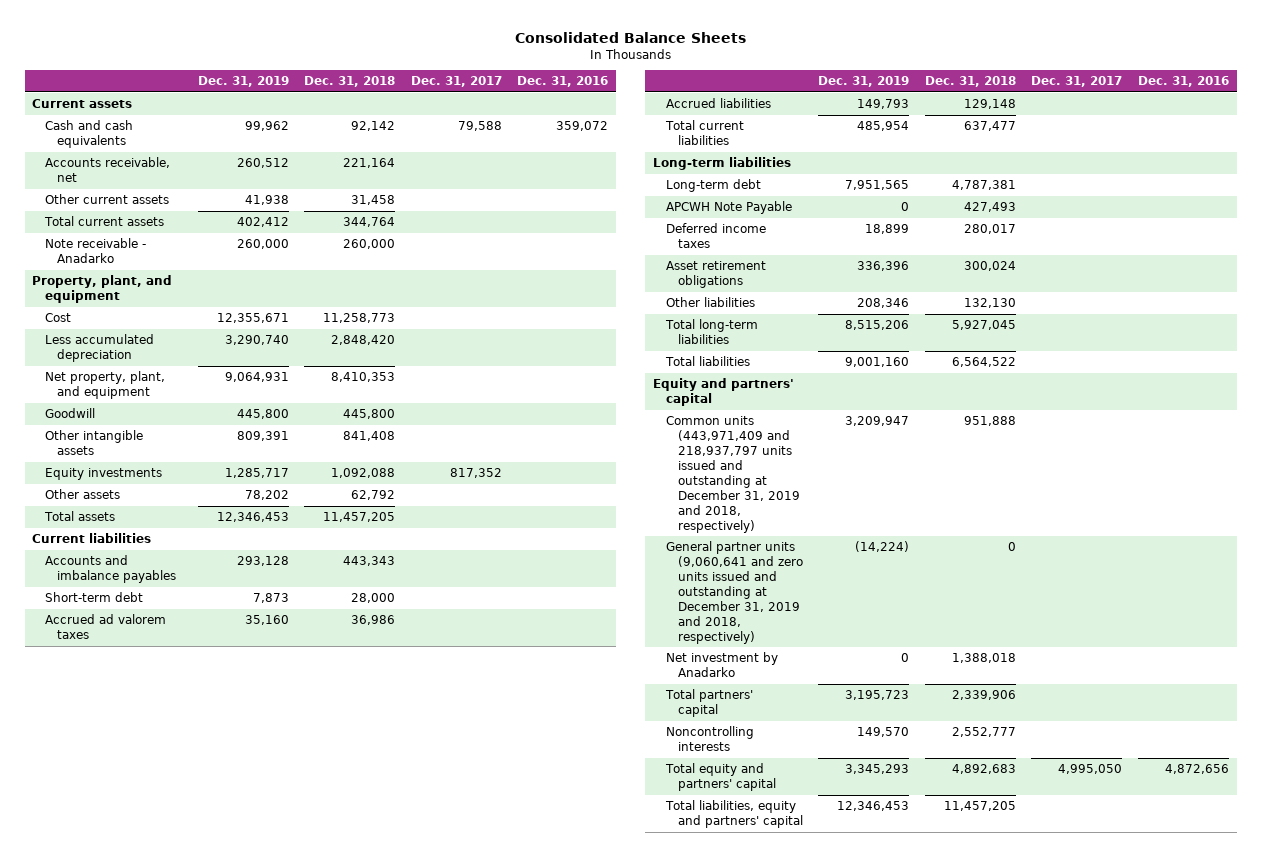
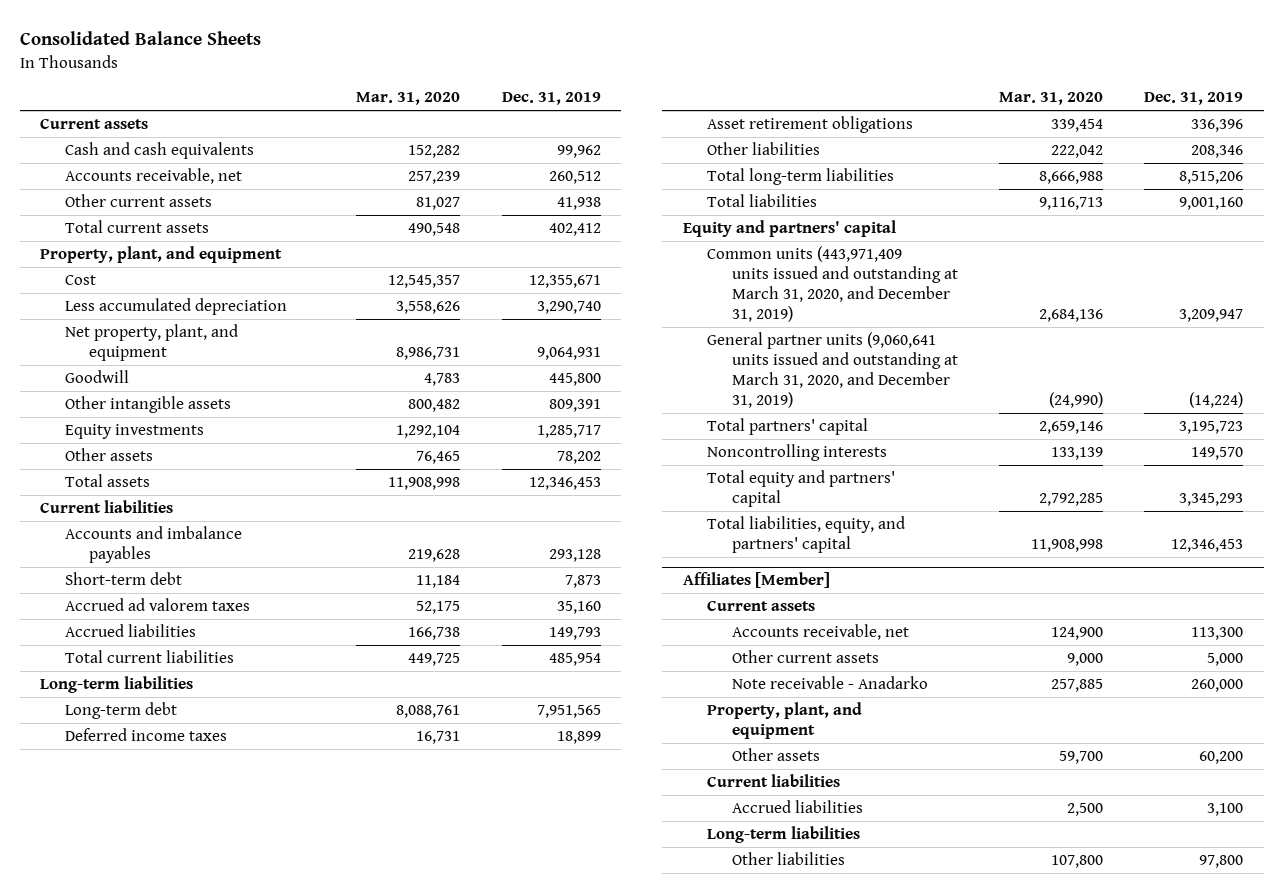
- | Dec. 31, 2019 | Dec. 31, 2018 | Dec. 31, 2017 | Dec. 31, 2016
+ | Mar. 31, 2020 | Dec. 31, 2019
- Note receivable - Anadarko | 260,000 | 260,000 | |
- APCWH Note Payable | 0 | 427,493 | |
- Common units (443,971,409 and 218,937,797 units issued and outstanding at December 31, 2019 and 2018, respectively) | 3,209,947 | 951,888 | |
- General partner units (9,060,641 and zero units issued and outstanding at December 31, 2019 and 2018, respectively) | (14,224) | 0 | |
- Net investment by Anadarko | 0 | 1,388,018 | |
+ Common units (443,971,409 units issued and outstanding at March 31, 2020, and December 31, 2019) | 2,684,136 | 3,209,947
+ General partner units (9,060,641 units issued and outstanding at March 31, 2020, and December 31, 2019) | (24,990) | (14,224)
- Total liabilities, equity and partners' capital | 12,346,453 | 11,457,205 | |
+ Total liabilities, equity, and partners' capital | 11,908,998 | 12,346,453
+ Affiliates [Member]
+ Current assets
+ Accounts receivable, net | 124,900 | 113,300
+ Other current assets | 9,000 | 5,000
+ Note receivable - Anadarko | 257,885 | 260,000
+ Property, plant, and equipment
+ Other assets | 59,700 | 60,200
+ Current liabilities
+ Accrued liabilities | 2,500 | 3,100
+ Long-term liabilities
+ Other liabilities | 107,800 | 97,800

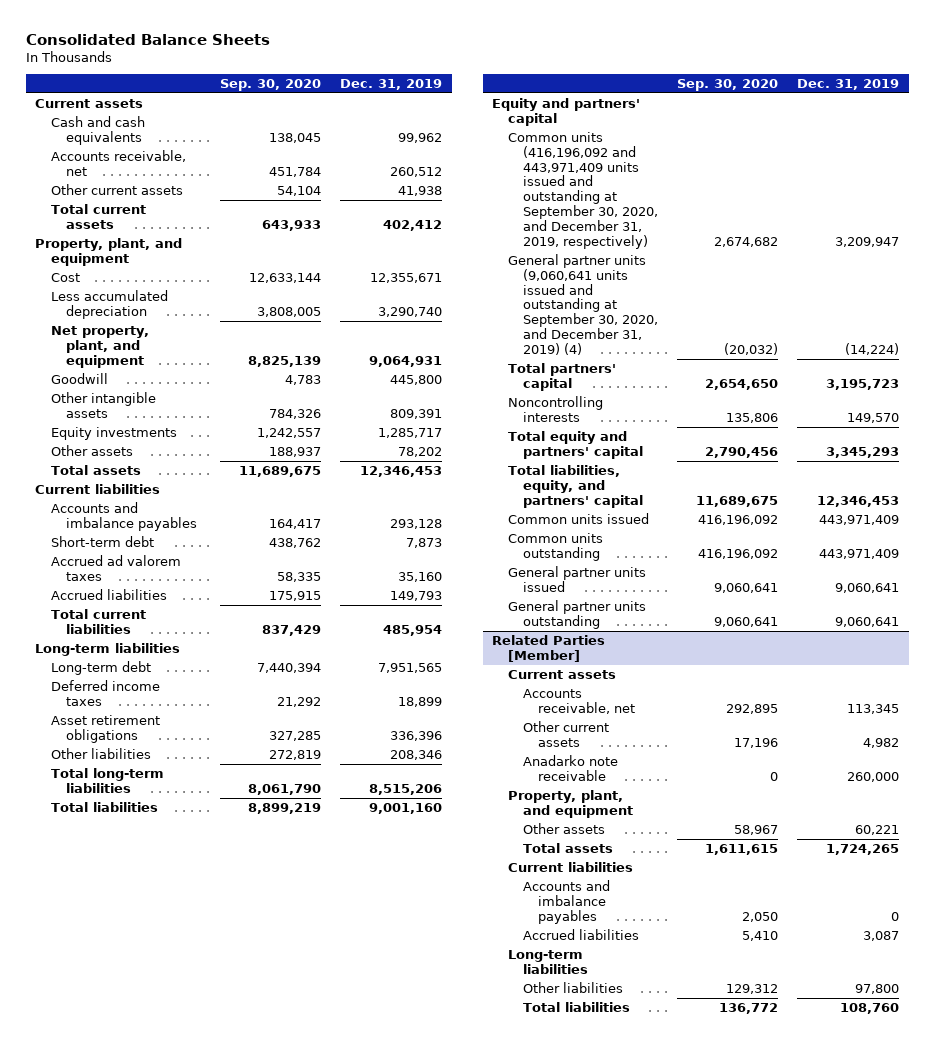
- | Mar. 31, 2020 | Dec. 31, 2019
+ | Sep. 30, 2020 | Dec. 31, 2019
- Common units (443,971,409 units issued and outstanding at March 31, 2020, and December 31, 2019) | 2,684,136 | 3,209,947
- General partner units (9,060,641 units issued and outstanding at March 31, 2020, and December 31, 2019) | (24,990) | (14,224)
+ Common units (416,196,092 and 443,971,409 units issued and outstanding at September 30, 2020, and December 31, 2019, respectively) | 2,674,682 | 3,209,947
+ General partner units (9,060,641 units issued and outstanding at September 30, 2020, and December 31, 2019) (4) | (20,032) | (14,224)
- Affiliates [Member]
+ Common units issued | 416,196,092 | 443,971,409
+ Common units outstanding | 416,196,092 | 443,971,409
+ General partner units issued | 9,060,641 | 9,060,641
+ General partner units outstanding | 9,060,641 | 9,060,641
+ Related Parties [Member]
- Accounts receivable, net | 124,900 | 113,300
- Other current assets | 9,000 | 5,000
- Note receivable - Anadarko | 257,885 | 260,000
+ Accounts receivable, net | 292,895 | 113,345
+ Other current assets | 17,196 | 4,982
+ Anadarko note receivable | 0 | 260,000
- Other assets | 59,700 | 60,200
+ Other assets | 58,967 | 60,221
+ Total assets | 1,611,615 | 1,724,265
- Accrued liabilities | 2,500 | 3,100
+ Accounts and imbalance payables | 2,050 | 0
+ Accrued liabilities | 5,410 | 3,087
+ Total liabilities | 136,772 | 108,760

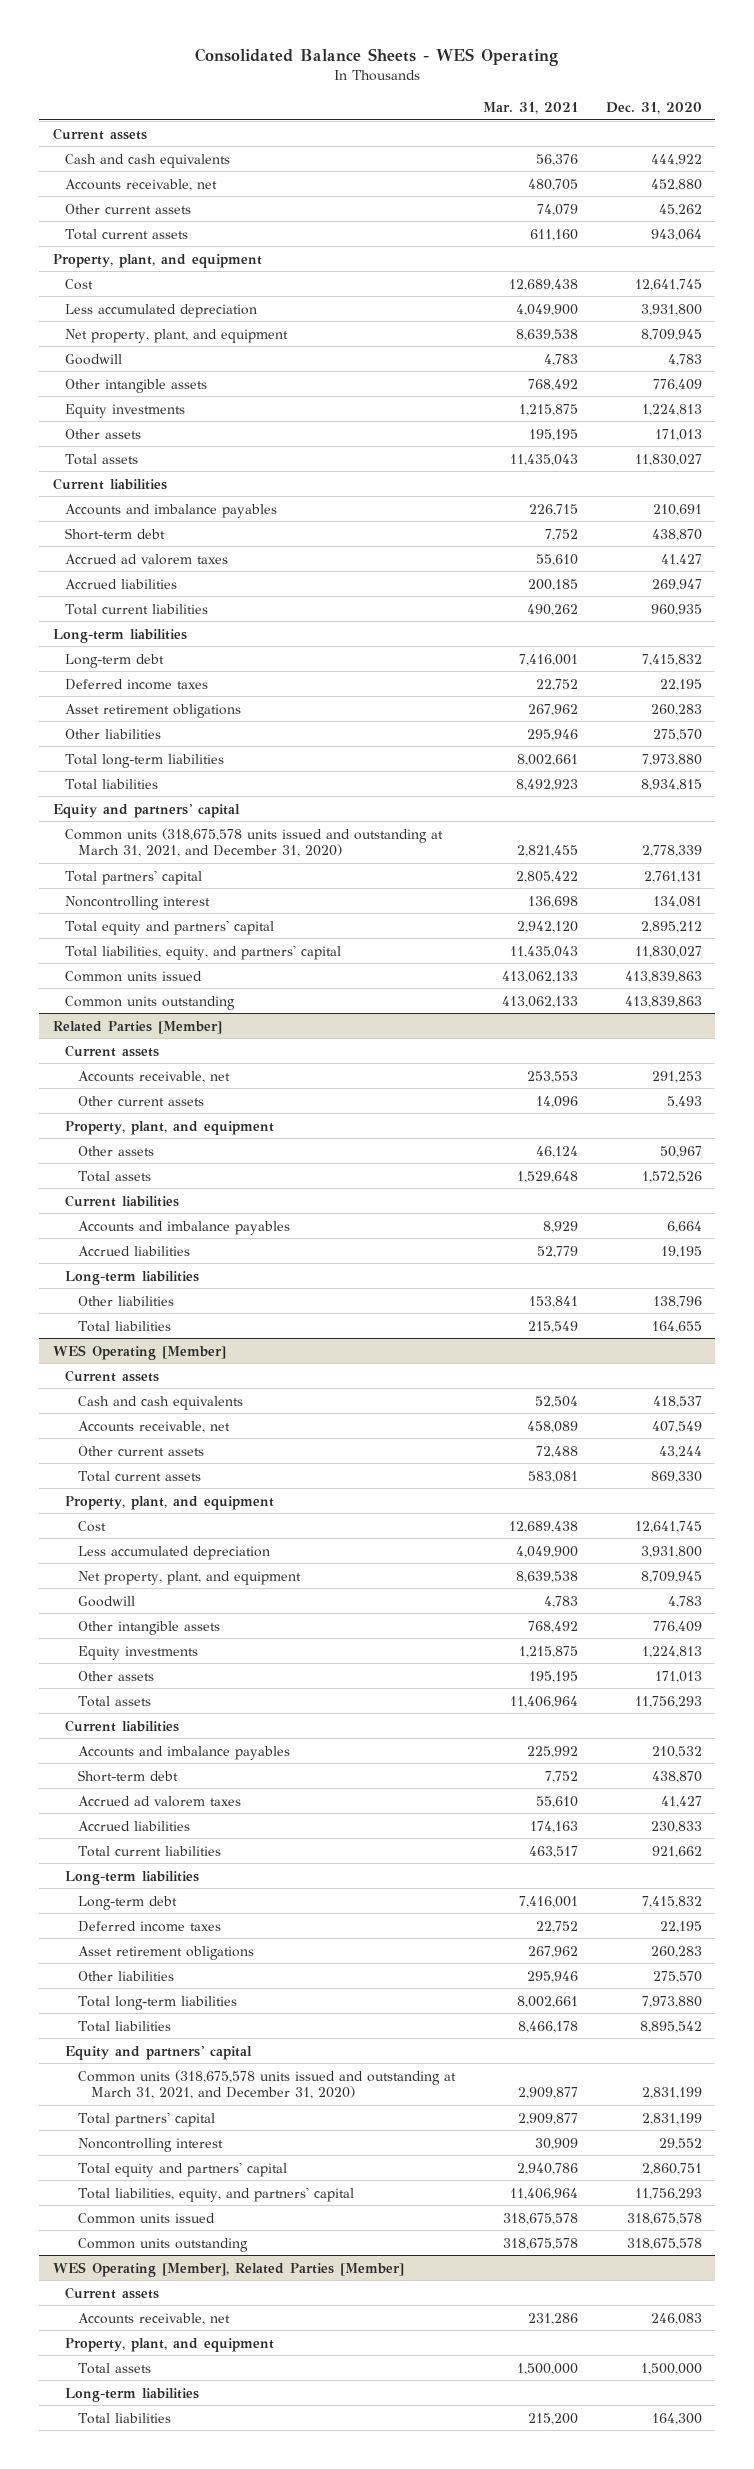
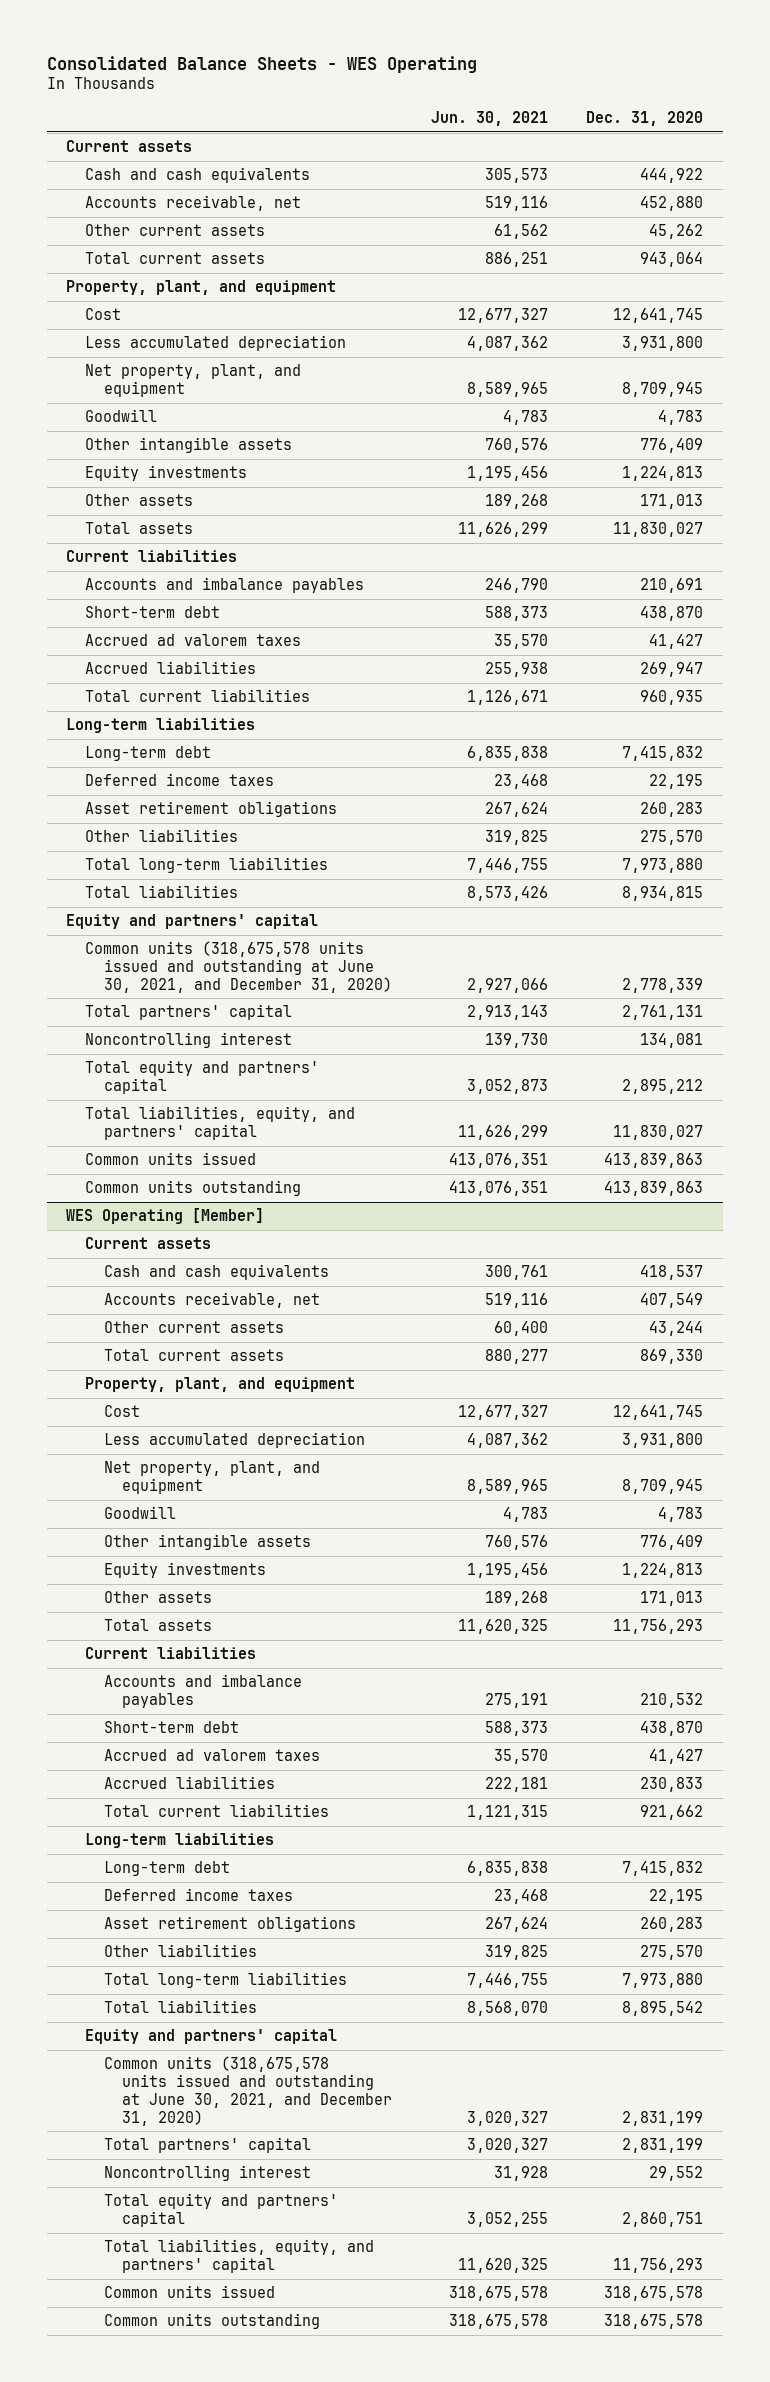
- | Mar. 31, 2021 | Dec. 31, 2020
+ | Jun. 30, 2021 | Dec. 31, 2020
- Common units (318,675,578 units issued and outstanding at March 31, 2021, and December 31, 2020) | 2,821,455 | 2,778,339
+ Common units (318,675,578 units issued and outstanding at June 30, 2021, and December 31, 2020) | 2,927,066 | 2,778,339
- Related Parties [Member]
- Current assets
- Accounts receivable, net | 253,553 | 291,253
- Other current assets | 14,096 | 5,493
- Property, plant, and equipment
- Other assets | 46,124 | 50,967
- Total assets | 1,529,648 | 1,572,526
- Current liabilities
- Accounts and imbalance payables | 8,929 | 6,664
- Accrued liabilities | 52,779 | 19,195
- Long-term liabilities
- Other liabilities | 153,841 | 138,796
- Total liabilities | 215,549 | 164,655
@ WES Operating [Member]
- Common units (318,675,578 units issued and outstanding at March 31, 2021, and December 31, 2020) | 2,909,877 | 2,831,199
+ Common units (318,675,578 units issued and outstanding at June 30, 2021, and December 31, 2020) | 3,020,327 | 2,831,199
- WES Operating [Member], Related Parties [Member]
- Current assets
- Accounts receivable, net | 231,286 | 246,083
- Property, plant, and equipment
- Total assets | 1,500,000 | 1,500,000
- Long-term liabilities
- Total liabilities | 215,200 | 164,300

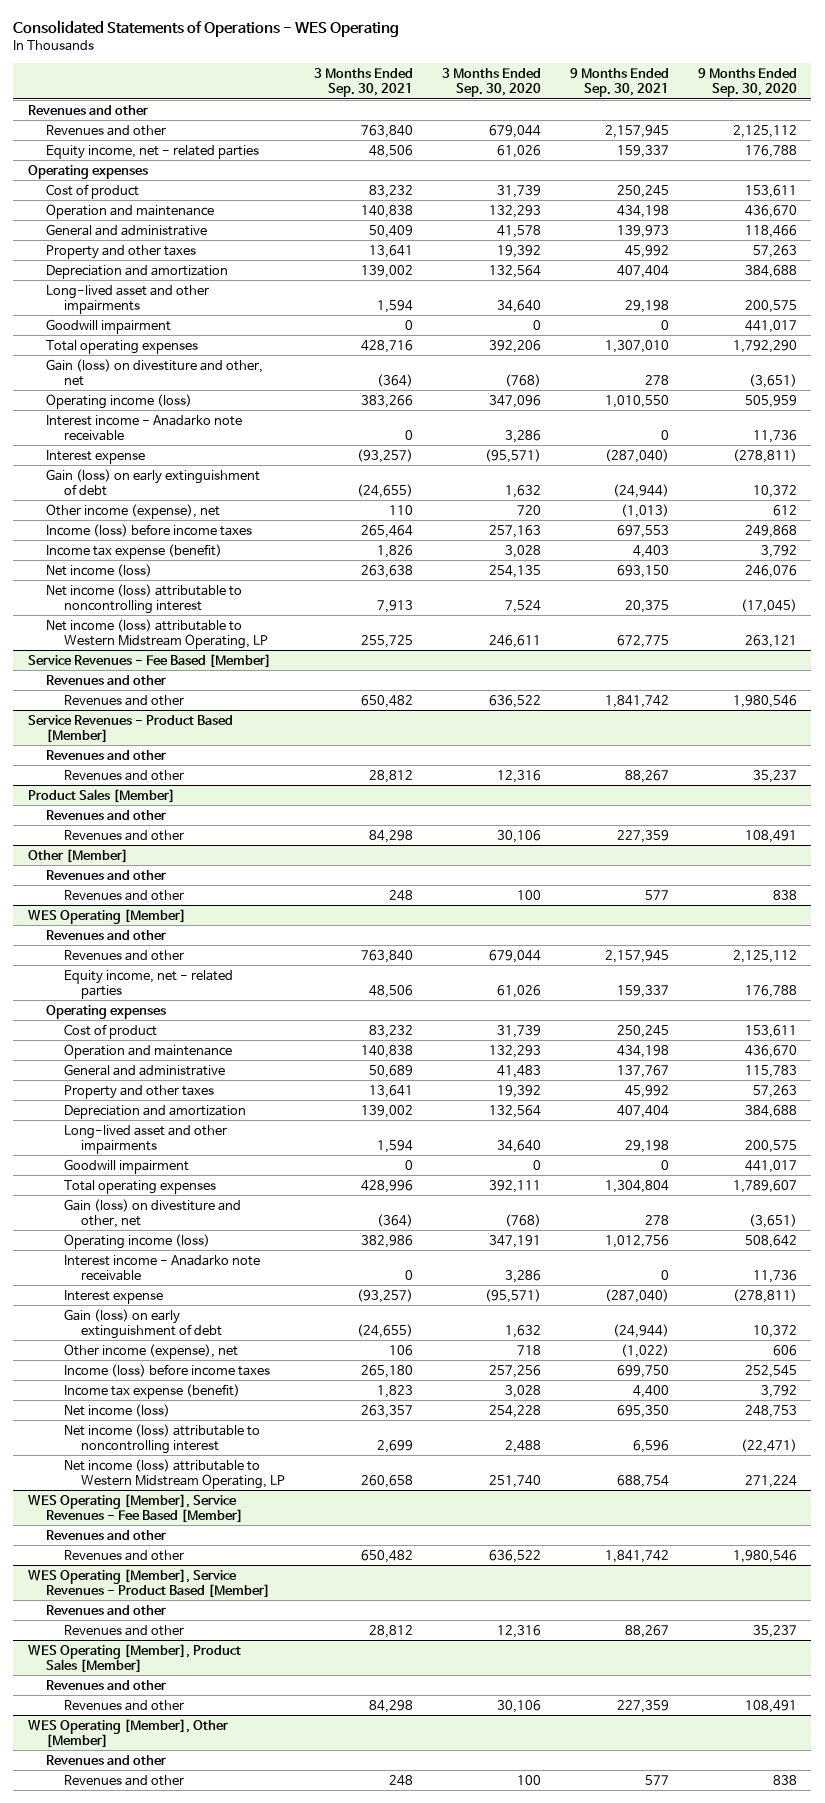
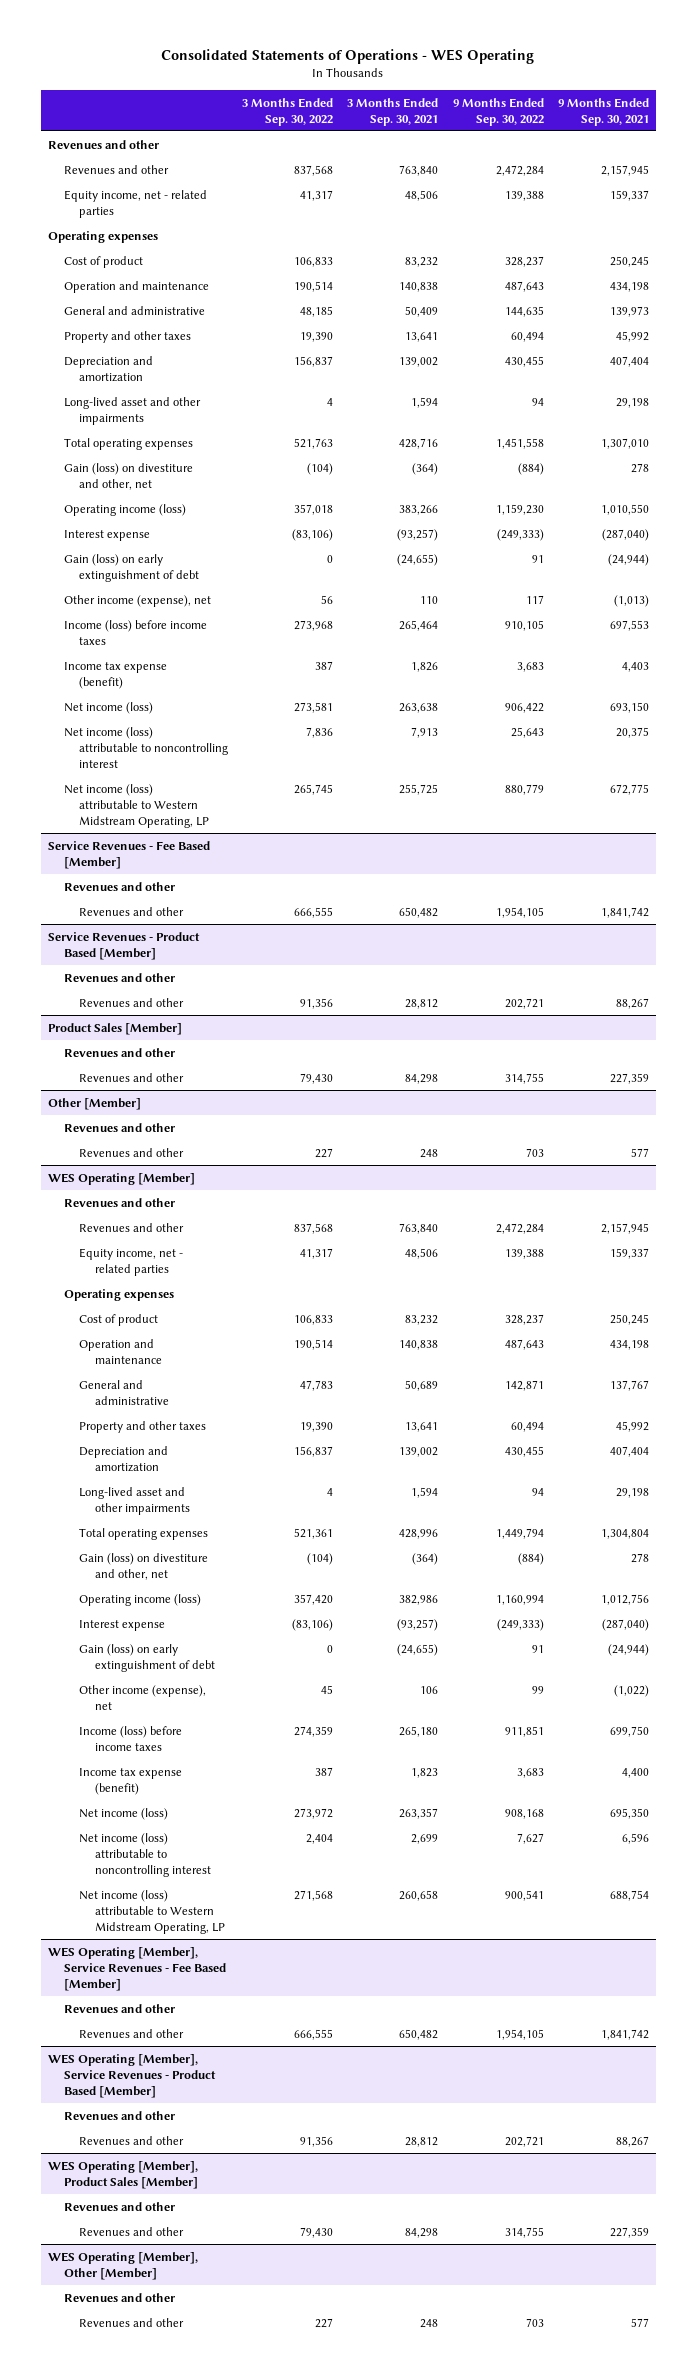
- | 3 Months Ended Sep. 30, 2021 | 3 Months Ended Sep. 30, 2020 | 9 Months Ended Sep. 30, 2021 | 9 Months Ended Sep. 30, 2020
+ | 3 Months Ended Sep. 30, 2022 | 3 Months Ended Sep. 30, 2021 | 9 Months Ended Sep. 30, 2022 | 9 Months Ended Sep. 30, 2021
- Goodwill impairment | 0 | 0 | 0 | 441,017
- Interest income - Anadarko note receivable | 0 | 3,286 | 0 | 11,736
@ WES Operating [Member]
- Goodwill impairment | 0 | 0 | 0 | 441,017
- Interest income - Anadarko note receivable | 0 | 3,286 | 0 | 11,736

